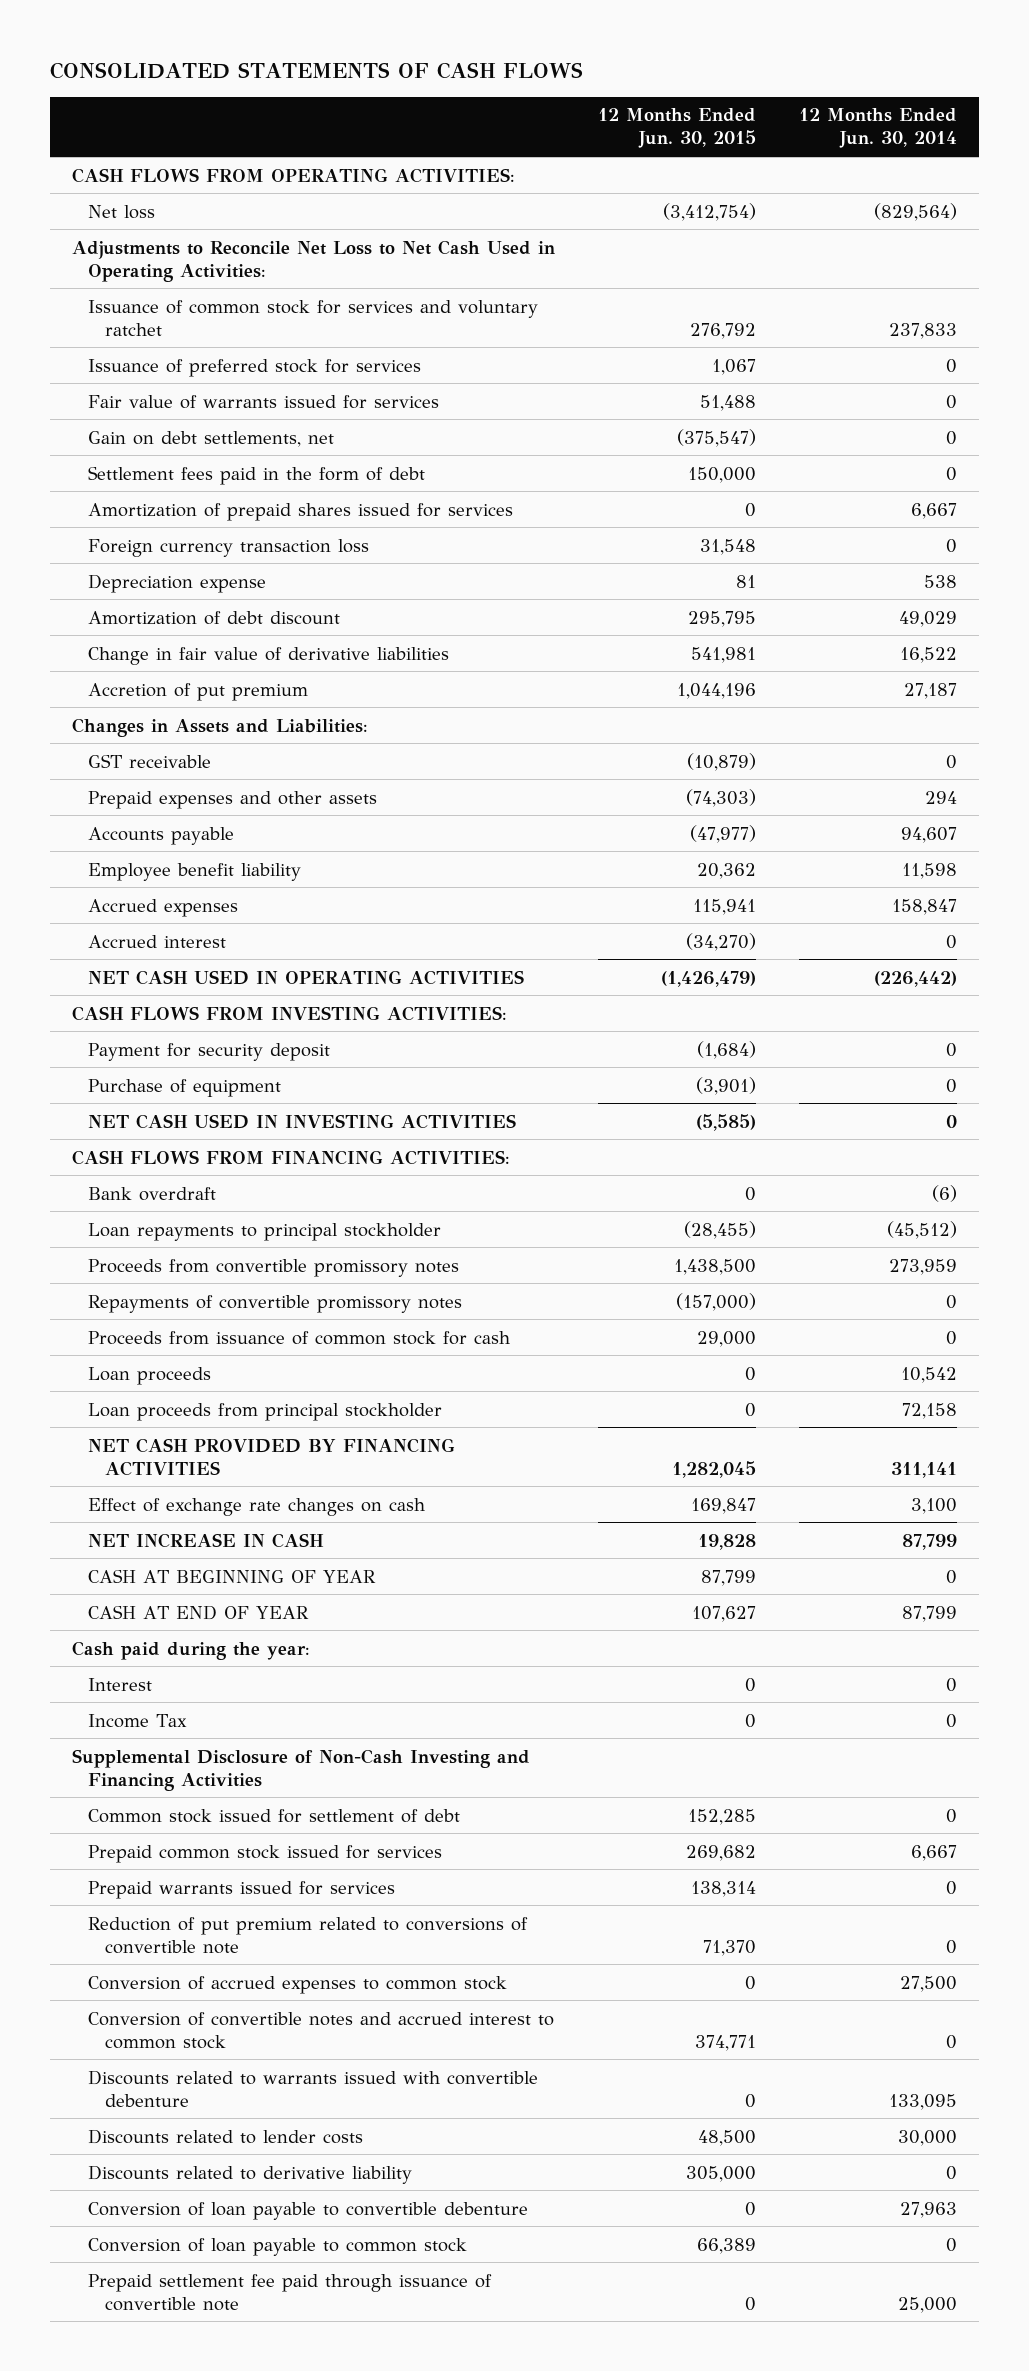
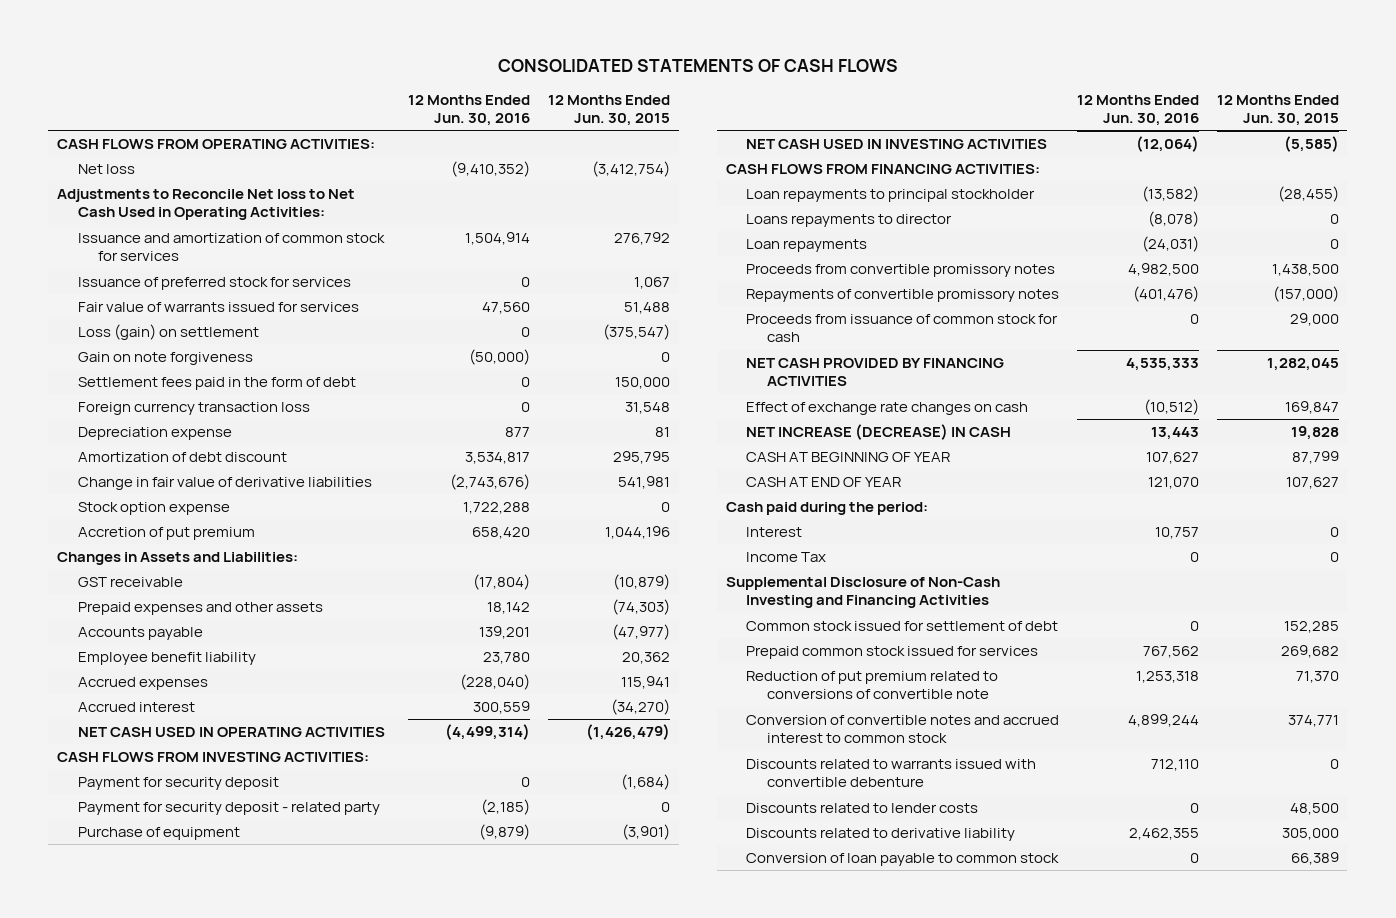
- | 12 Months Ended Jun. 30, 2015 | 12 Months Ended Jun. 30, 2014
+ | 12 Months Ended Jun. 30, 2016 | 12 Months Ended Jun. 30, 2015
- Adjustments to Reconcile Net Loss to Net Cash Used in Operating Activities:
- Issuance of common stock for services and voluntary ratchet | 276,792 | 237,833
+ Adjustments to Reconcile Net loss to Net Cash Used in Operating Activities:
+ Issuance and amortization of common stock for services | 1,504,914 | 276,792
- Gain on debt settlements, net | (375,547) | 0
+ Loss (gain) on settlement | 0 | (375,547)
+ Gain on note forgiveness | (50,000) | 0
- Amortization of prepaid shares issued for services | 0 | 6,667
+ Stock option expense | 1,722,288 | 0
+ Payment for security deposit - related party | (2,185) | 0
- Bank overdraft | 0 | (6)
+ Loans repayments to director | (8,078) | 0
+ Loan repayments | (24,031) | 0
- Loan proceeds | 0 | 10,542
- Loan proceeds from principal stockholder | 0 | 72,158
- NET INCREASE IN CASH | 19,828 | 87,799
+ NET INCREASE (DECREASE) IN CASH | 13,443 | 19,828
- Cash paid during the year:
+ Cash paid during the period:
- Prepaid warrants issued for services | 138,314 | 0
- Conversion of accrued expenses to common stock | 0 | 27,500
- Conversion of loan payable to convertible debenture | 0 | 27,963
- Prepaid settlement fee paid through issuance of convertible note | 0 | 25,000

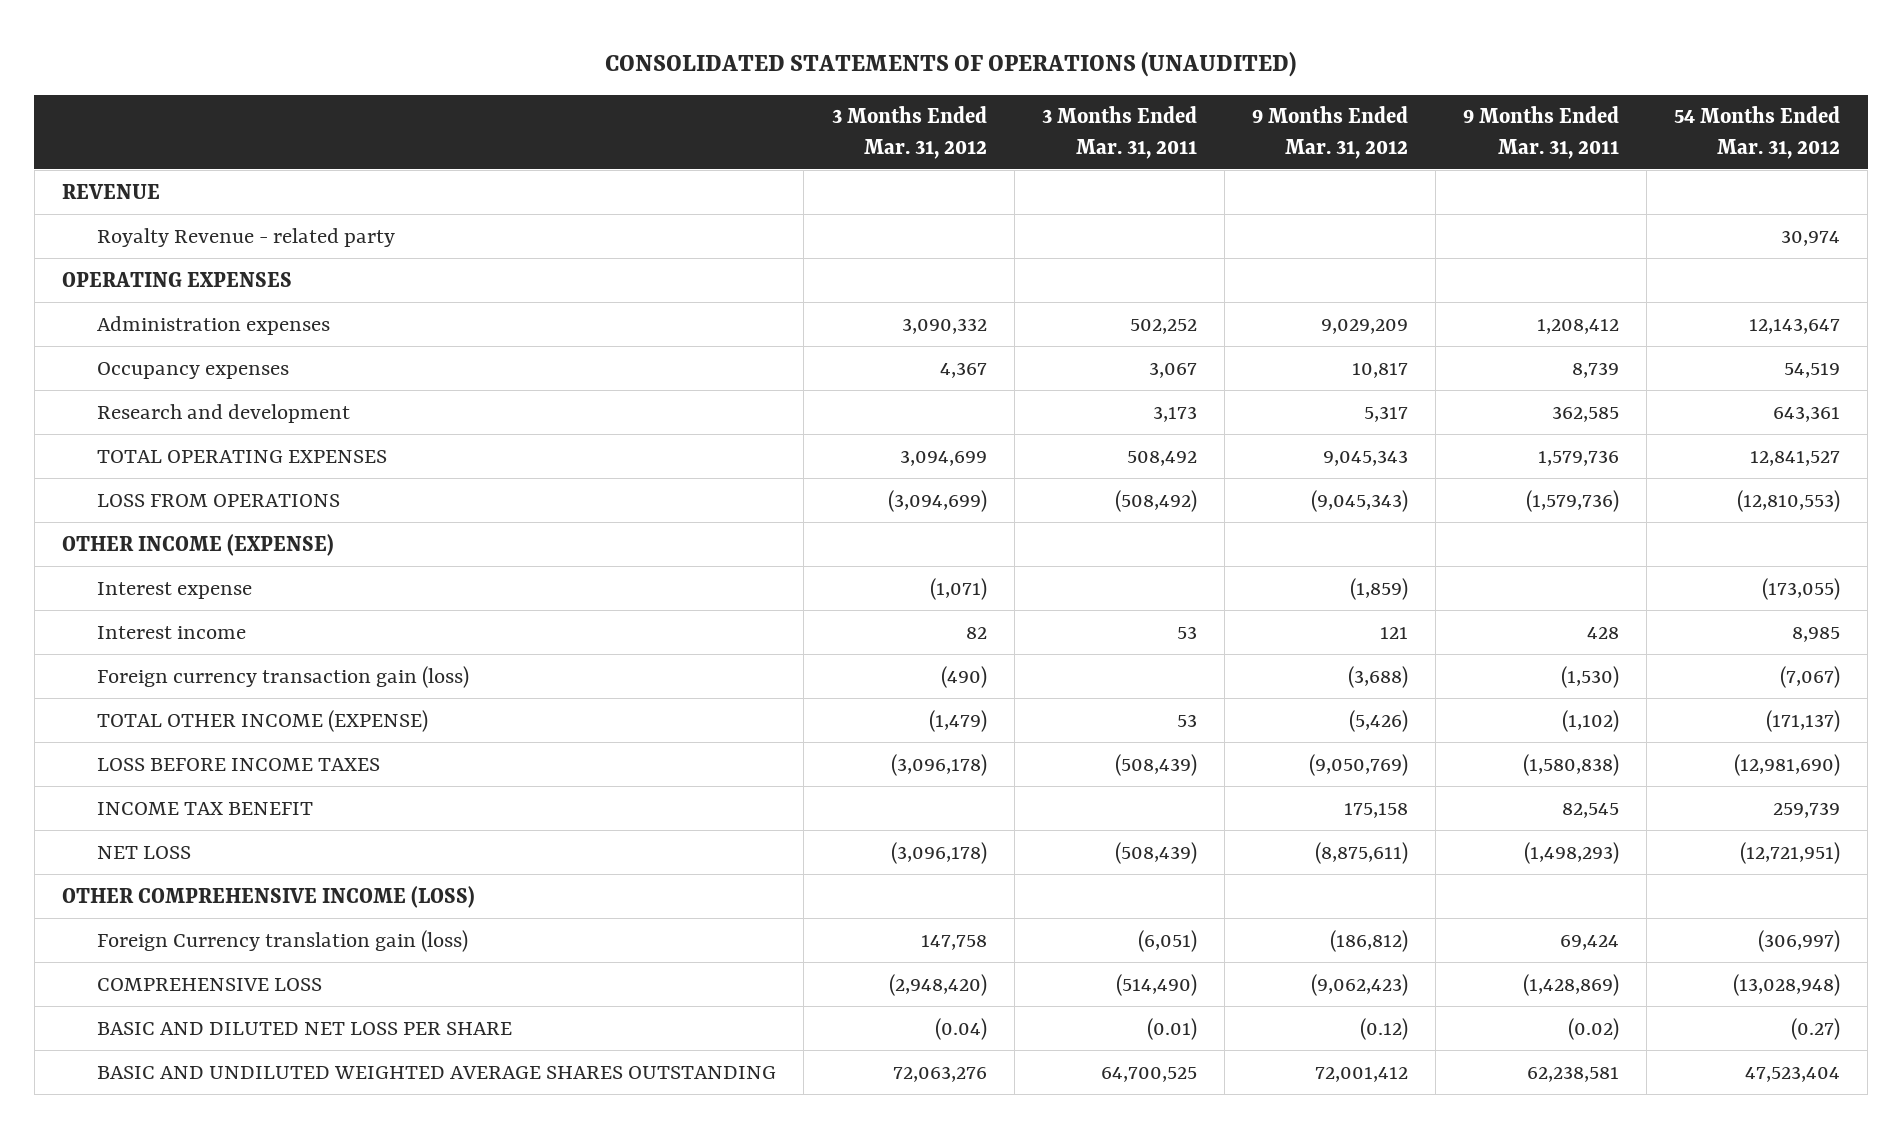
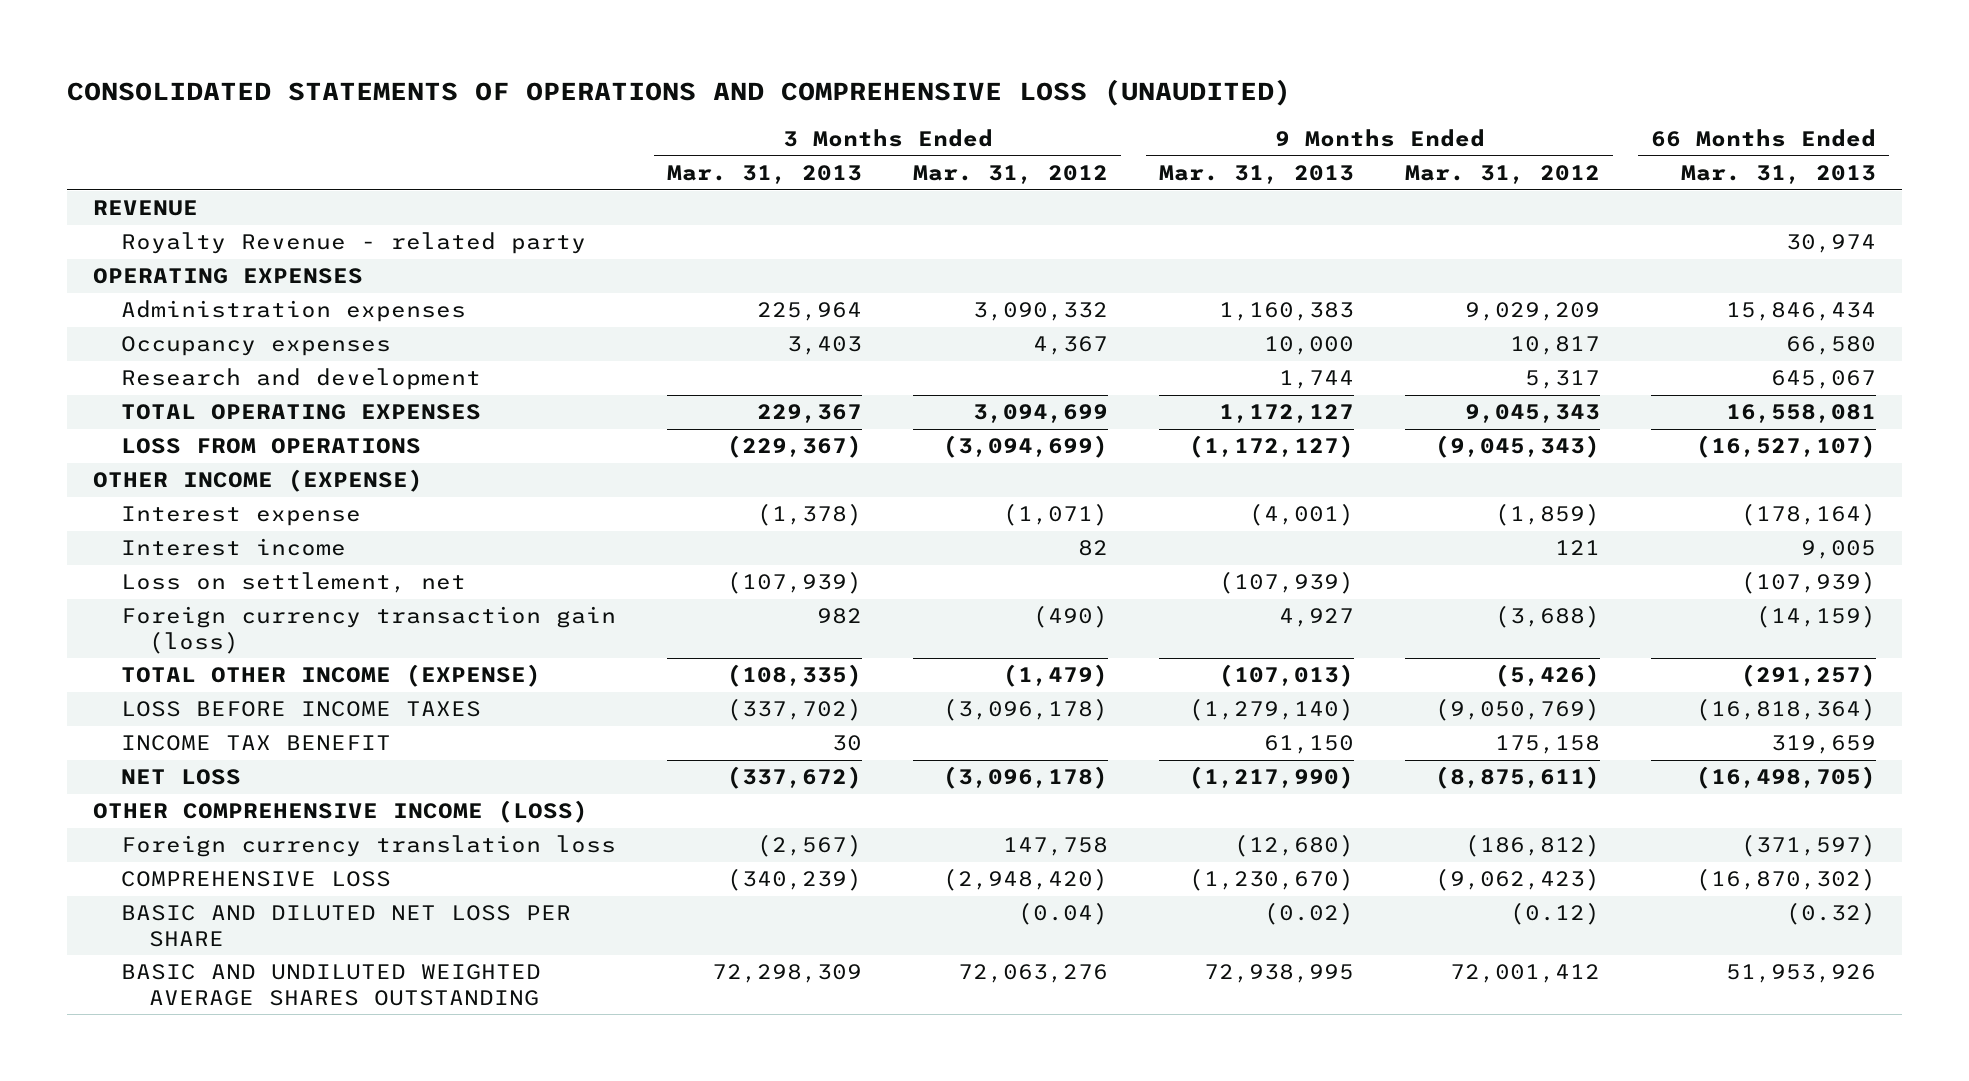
- CONSOLIDATED STATEMENTS OF OPERATIONS (UNAUDITED)
+ CONSOLIDATED STATEMENTS OF OPERATIONS AND COMPREHENSIVE LOSS (UNAUDITED)
- | 3 Months Ended Mar. 31, 2012 | 3 Months Ended Mar. 31, 2011 | 9 Months Ended Mar. 31, 2012 | 9 Months Ended Mar. 31, 2011 | 54 Months Ended Mar. 31, 2012
+ | 3 Months Ended Mar. 31, 2013 | 3 Months Ended Mar. 31, 2012 | 9 Months Ended Mar. 31, 2013 | 9 Months Ended Mar. 31, 2012 | 66 Months Ended Mar. 31, 2013
+ Loss on settlement, net | (107,939) | | (107,939) | | (107,939)
- Foreign Currency translation gain (loss) | 147,758 | (6,051) | (186,812) | 69,424 | (306,997)
+ Foreign currency translation loss | (2,567) | 147,758 | (12,680) | (186,812) | (371,597)

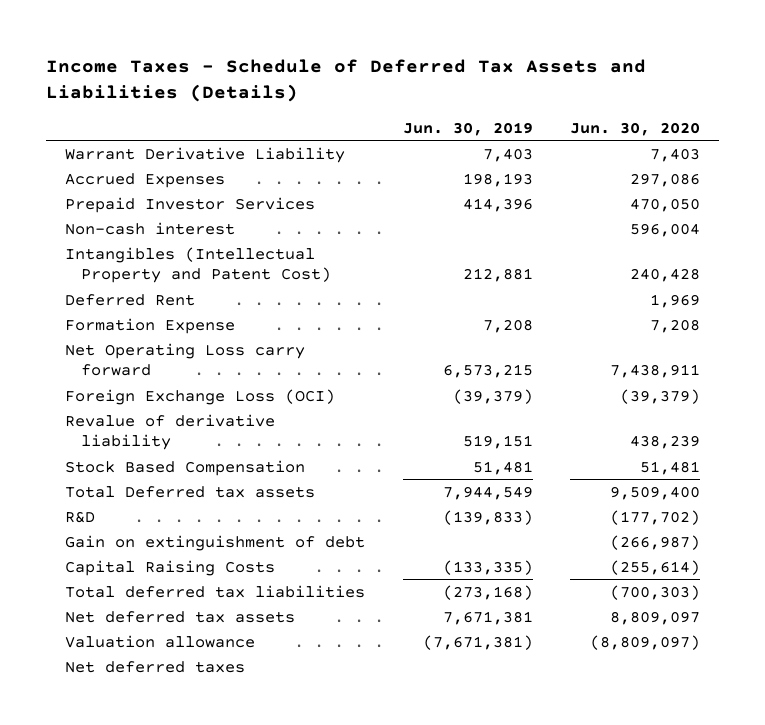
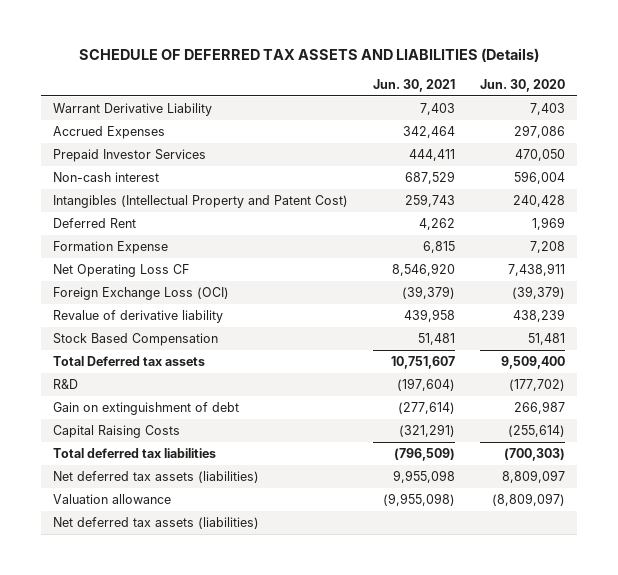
- Income Taxes - Schedule of Deferred Tax Assets and Liabilities (Details)
+ SCHEDULE OF DEFERRED TAX ASSETS AND LIABILITIES (Details)
- | Jun. 30, 2019 | Jun. 30, 2020
+ | Jun. 30, 2021 | Jun. 30, 2020
- Net Operating Loss carry forward | 6,573,215 | 7,438,911
+ Net Operating Loss CF | 8,546,920 | 7,438,911
- Gain on extinguishment of debt | | (266,987)
+ Gain on extinguishment of debt | (277,614) | 266,987
- Net deferred tax assets | 7,671,381 | 8,809,097
+ Net deferred tax assets (liabilities) | 9,955,098 | 8,809,097
- Net deferred taxes
+ Net deferred tax assets (liabilities)

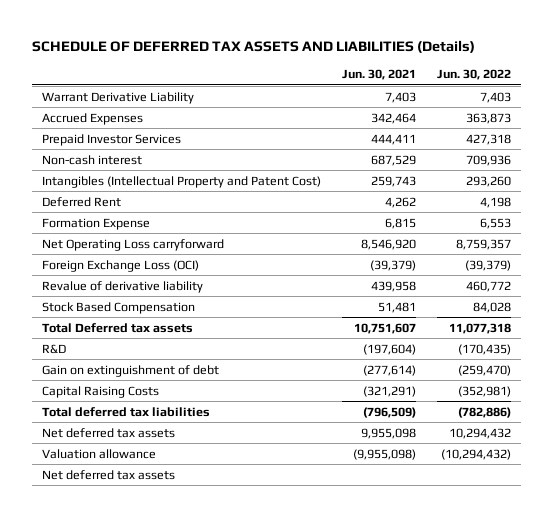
- | Jun. 30, 2021 | Jun. 30, 2020
+ | Jun. 30, 2021 | Jun. 30, 2022
- Net Operating Loss CF | 8,546,920 | 7,438,911
+ Net Operating Loss carryforward | 8,546,920 | 8,759,357
- Net deferred tax assets (liabilities) | 9,955,098 | 8,809,097
+ Net deferred tax assets | 9,955,098 | 10,294,432
- Net deferred tax assets (liabilities)
+ Net deferred tax assets

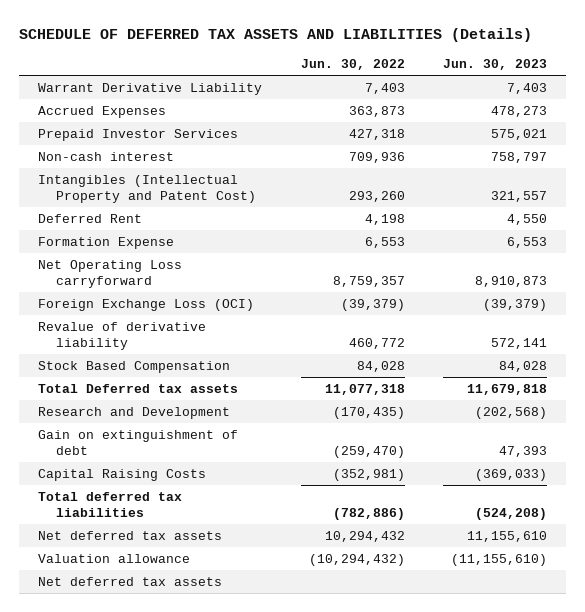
- | Jun. 30, 2021 | Jun. 30, 2022
+ | Jun. 30, 2022 | Jun. 30, 2023
- R&D | (197,604) | (170,435)
+ Research and Development | (170,435) | (202,568)

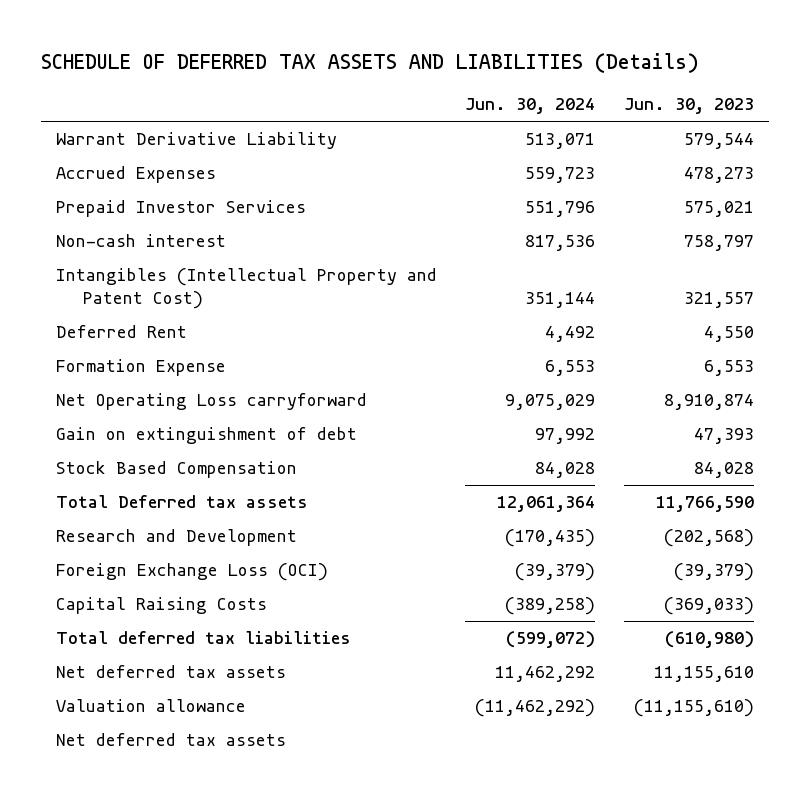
- | Jun. 30, 2022 | Jun. 30, 2023
+ | Jun. 30, 2024 | Jun. 30, 2023
- Warrant Derivative Liability | 7,403 | 7,403
+ Warrant Derivative Liability | 513,071 | 579,544
- Net Operating Loss carryforward | 8,759,357 | 8,910,873
- Revalue of derivative liability | 460,772 | 572,141
+ Net Operating Loss carryforward | 9,075,029 | 8,910,874
moved up: Gain on extinguishment of debt | 97,992 | 47,393
- Total Deferred tax assets | 11,077,318 | 11,679,818
+ Total Deferred tax assets | 12,061,364 | 11,766,590
moved down: Foreign Exchange Loss (OCI) | (39,379) | (39,379)
- Total deferred tax liabilities | (782,886) | (524,208)
+ Total deferred tax liabilities | (599,072) | (610,980)

